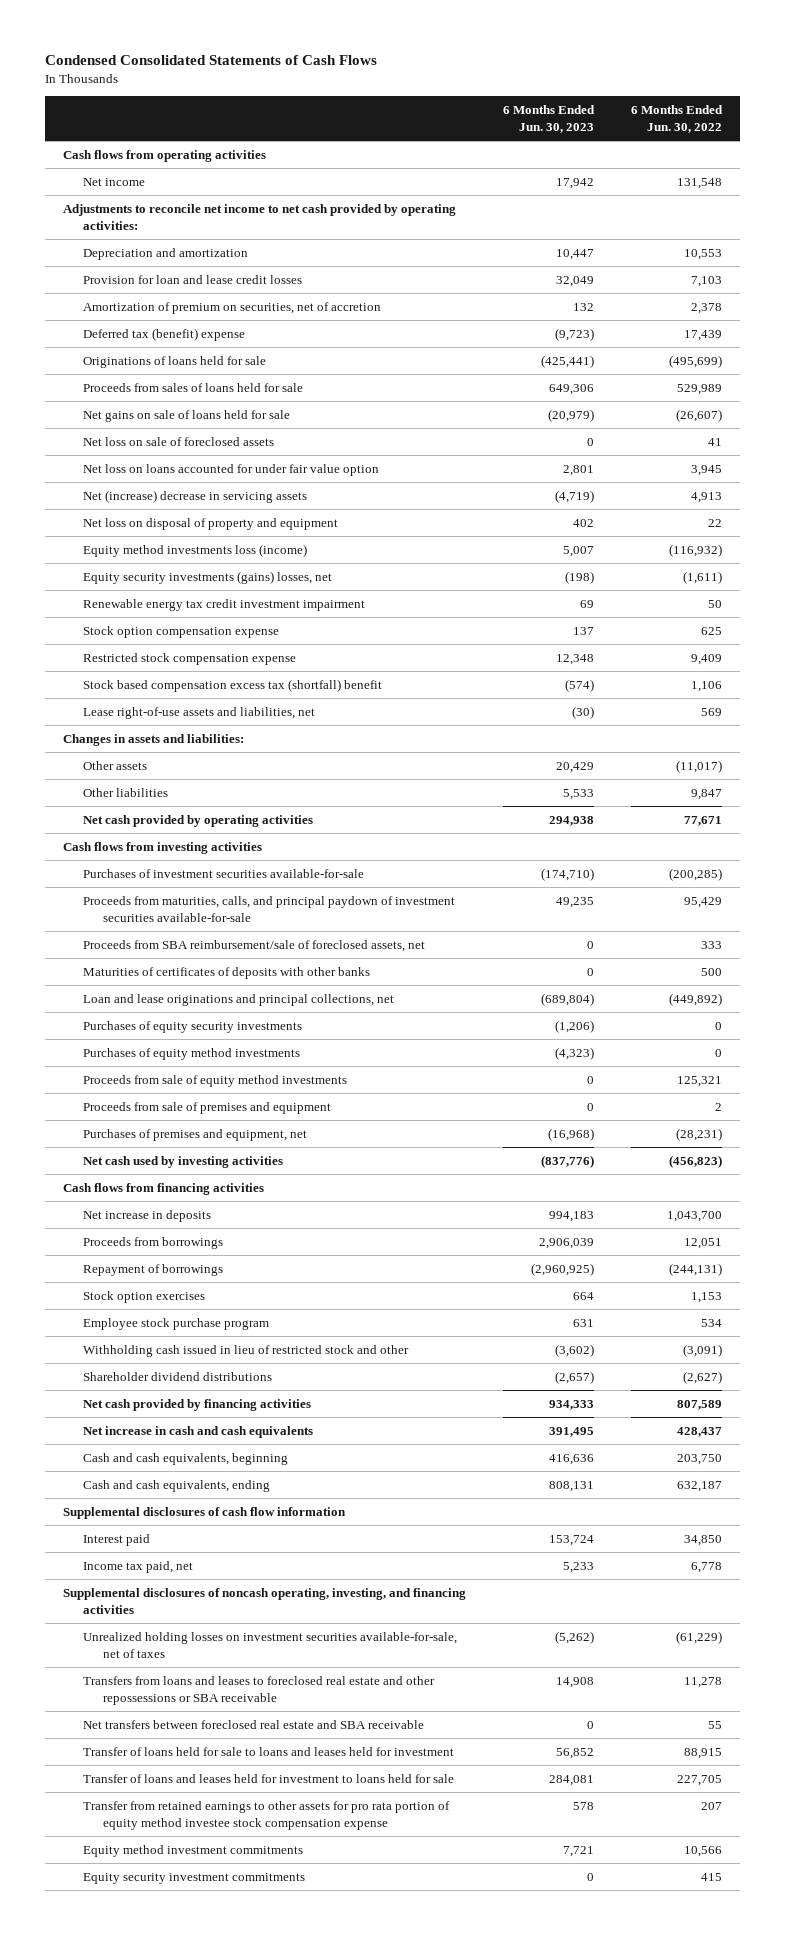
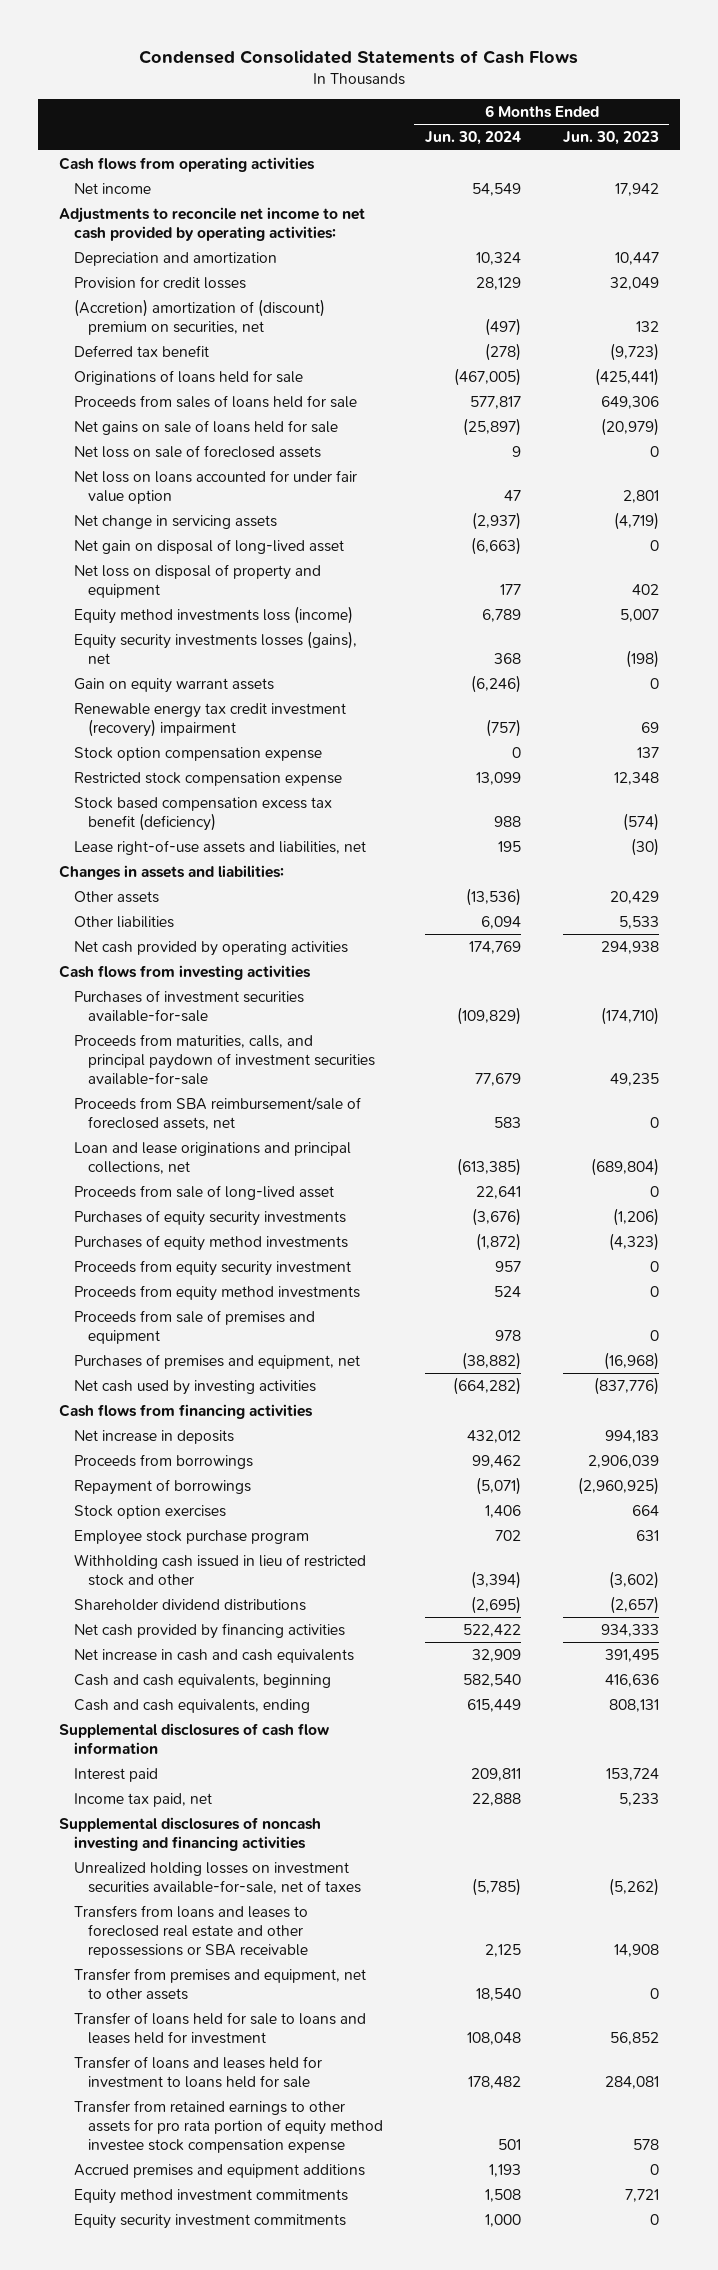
- | 6 Months Ended Jun. 30, 2023 | 6 Months Ended Jun. 30, 2022
+ | 6 Months Ended Jun. 30, 2024 | 6 Months Ended Jun. 30, 2023
- Provision for loan and lease credit losses | 32,049 | 7,103
- Amortization of premium on securities, net of accretion | 132 | 2,378
- Deferred tax (benefit) expense | (9,723) | 17,439
+ Provision for credit losses | 28,129 | 32,049
+ (Accretion) amortization of (discount) premium on securities, net | (497) | 132
+ Deferred tax benefit | (278) | (9,723)
- Net (increase) decrease in servicing assets | (4,719) | 4,913
+ Net change in servicing assets | (2,937) | (4,719)
+ Net gain on disposal of long-lived asset | (6,663) | 0
- Equity security investments (gains) losses, net | (198) | (1,611)
- Renewable energy tax credit investment impairment | 69 | 50
+ Equity security investments losses (gains), net | 368 | (198)
+ Gain on equity warrant assets | (6,246) | 0
+ Renewable energy tax credit investment (recovery) impairment | (757) | 69
- Stock based compensation excess tax (shortfall) benefit | (574) | 1,106
+ Stock based compensation excess tax benefit (deficiency) | 988 | (574)
- Maturities of certificates of deposits with other banks | 0 | 500
+ Proceeds from sale of long-lived asset | 22,641 | 0
- Proceeds from sale of equity method investments | 0 | 125,321
+ Proceeds from equity security investment | 957 | 0
+ Proceeds from equity method investments | 524 | 0
- Supplemental disclosures of noncash operating, investing, and financing activities
+ Supplemental disclosures of noncash investing and financing activities
- Net transfers between foreclosed real estate and SBA receivable | 0 | 55
+ Transfer from premises and equipment, net to other assets | 18,540 | 0
+ Accrued premises and equipment additions | 1,193 | 0

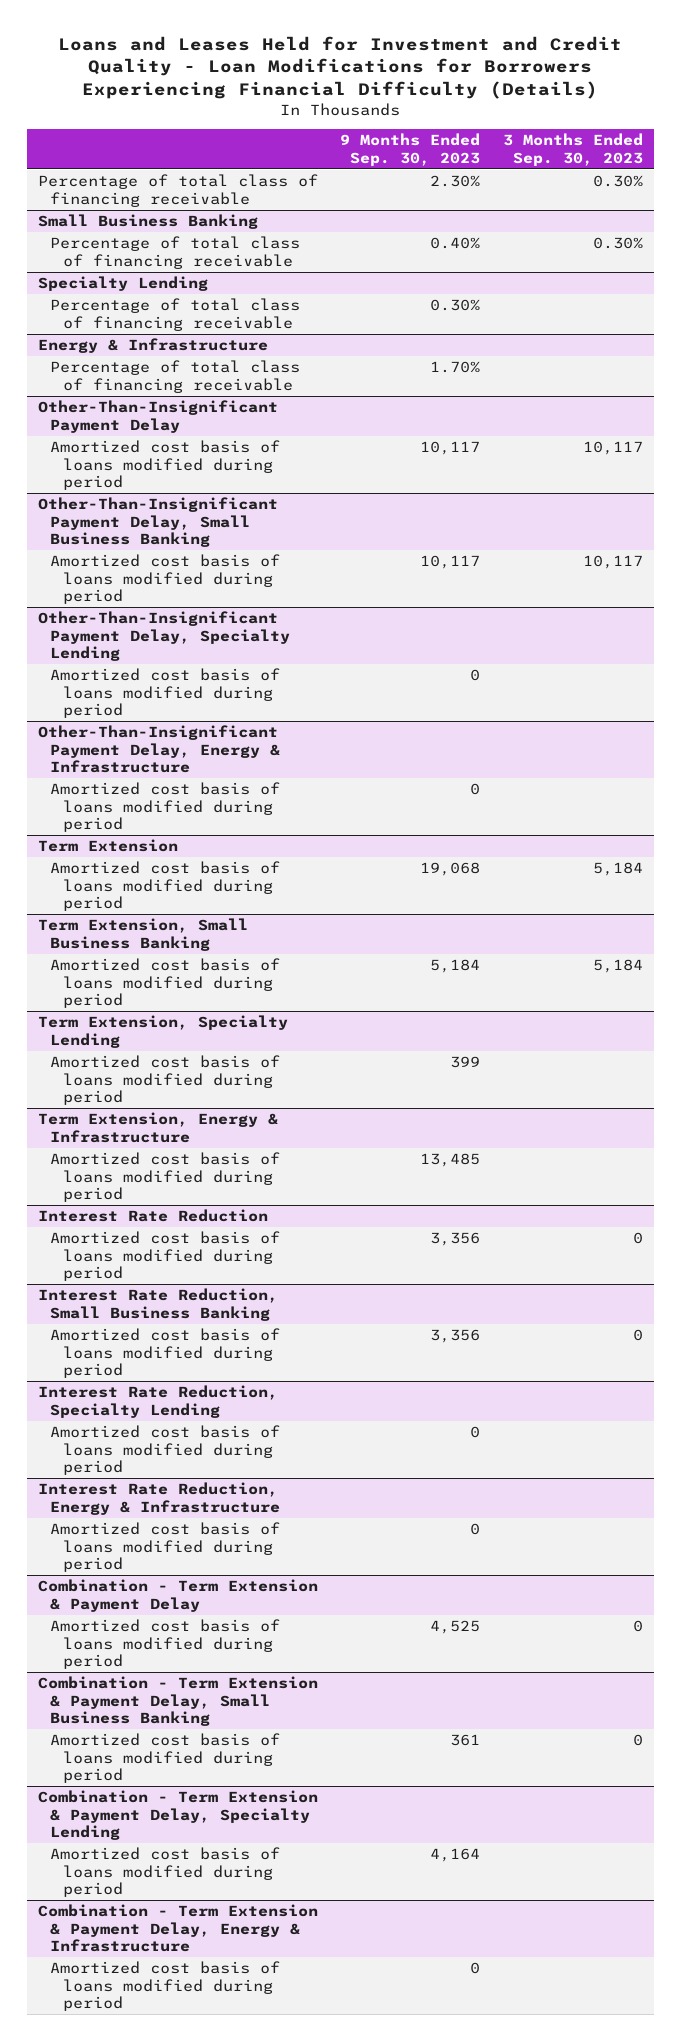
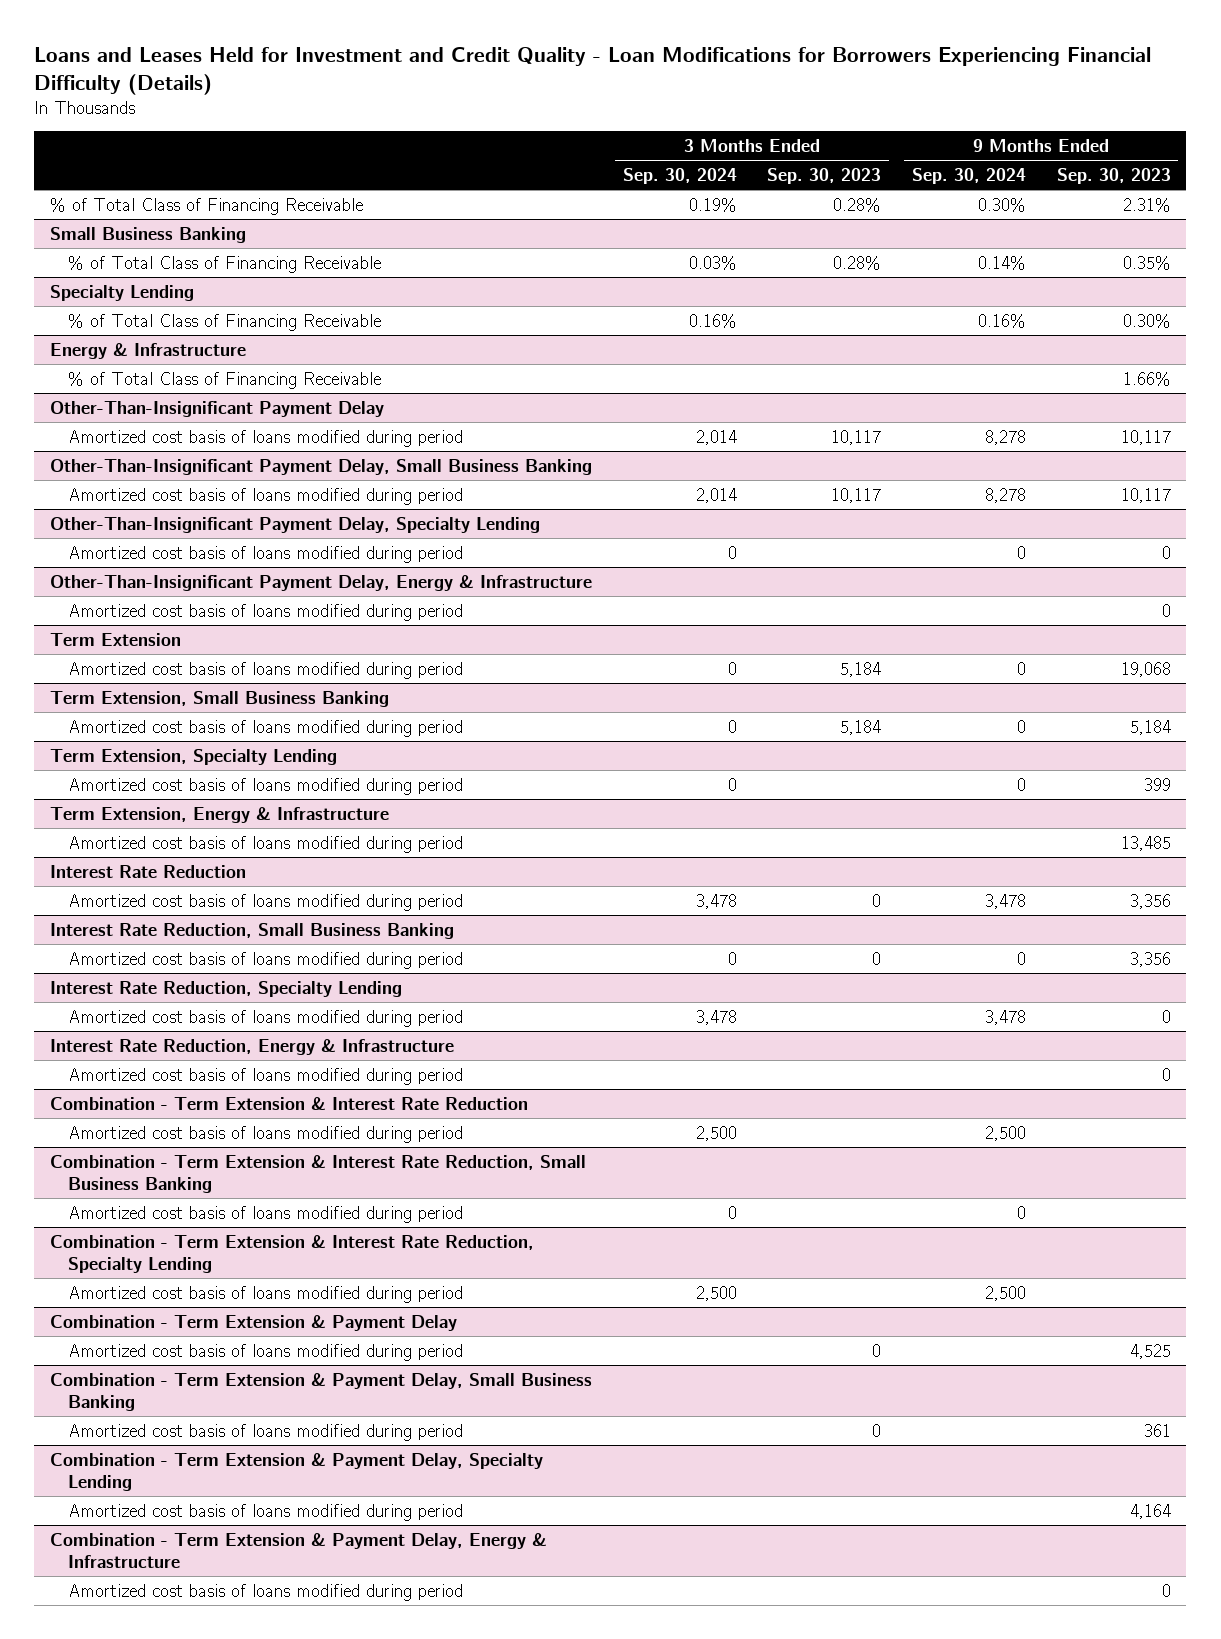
- | 9 Months Ended Sep. 30, 2023 | 3 Months Ended Sep. 30, 2023
+ | 3 Months Ended Sep. 30, 2024 | 3 Months Ended Sep. 30, 2023 | 9 Months Ended Sep. 30, 2024 | 9 Months Ended Sep. 30, 2023
- Percentage of total class of financing receivable | 2.30% | 0.30%
+ % of Total Class of Financing Receivable | 0.19% | 0.28% | 0.30% | 2.31%
@ Small Business Banking
- Percentage of total class of financing receivable | 0.40% | 0.30%
+ % of Total Class of Financing Receivable | 0.03% | 0.28% | 0.14% | 0.35%
@ Specialty Lending
- Percentage of total class of financing receivable | 0.30% |
+ % of Total Class of Financing Receivable | 0.16% | | 0.16% | 0.30%
@ Energy & Infrastructure
- Percentage of total class of financing receivable | 1.70% |
+ % of Total Class of Financing Receivable | | | | 1.66%
+ Combination - Term Extension & Interest Rate Reduction
+ Amortized cost basis of loans modified during period | 2,500 | | 2,500 |
+ Combination - Term Extension & Interest Rate Reduction, Small Business Banking
+ Amortized cost basis of loans modified during period | 0 | | 0 |
+ Combination - Term Extension & Interest Rate Reduction, Specialty Lending
+ Amortized cost basis of loans modified during period | 2,500 | | 2,500 |

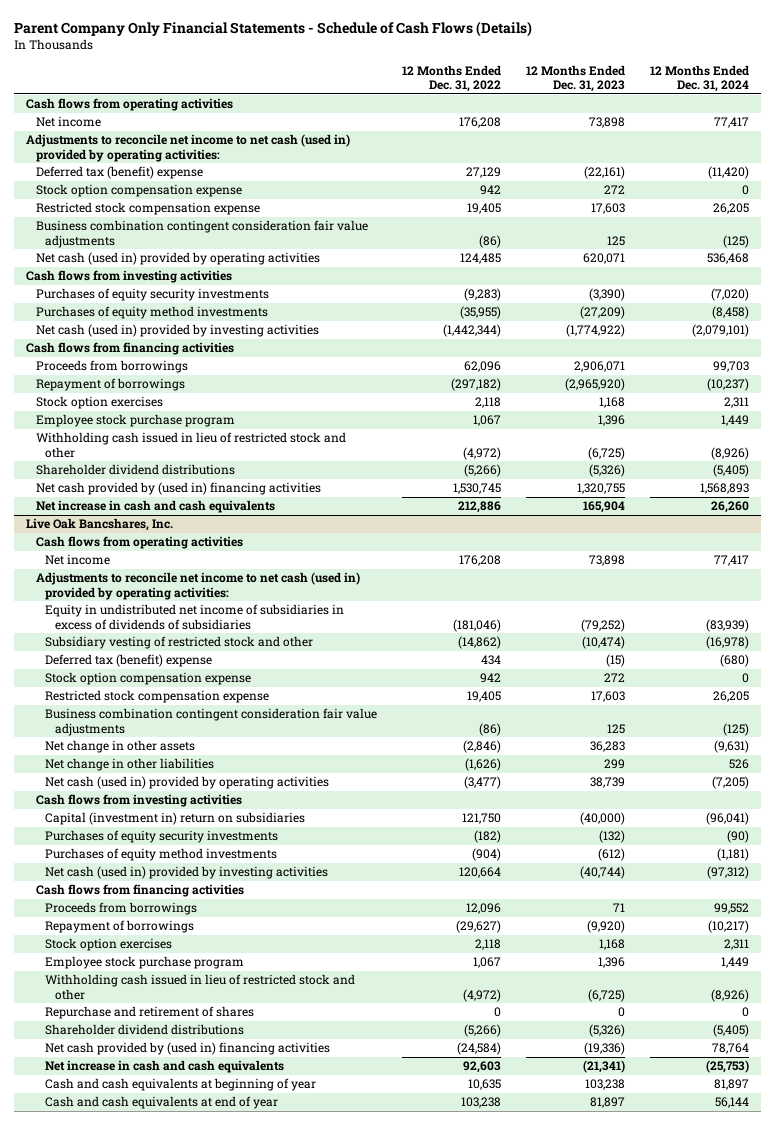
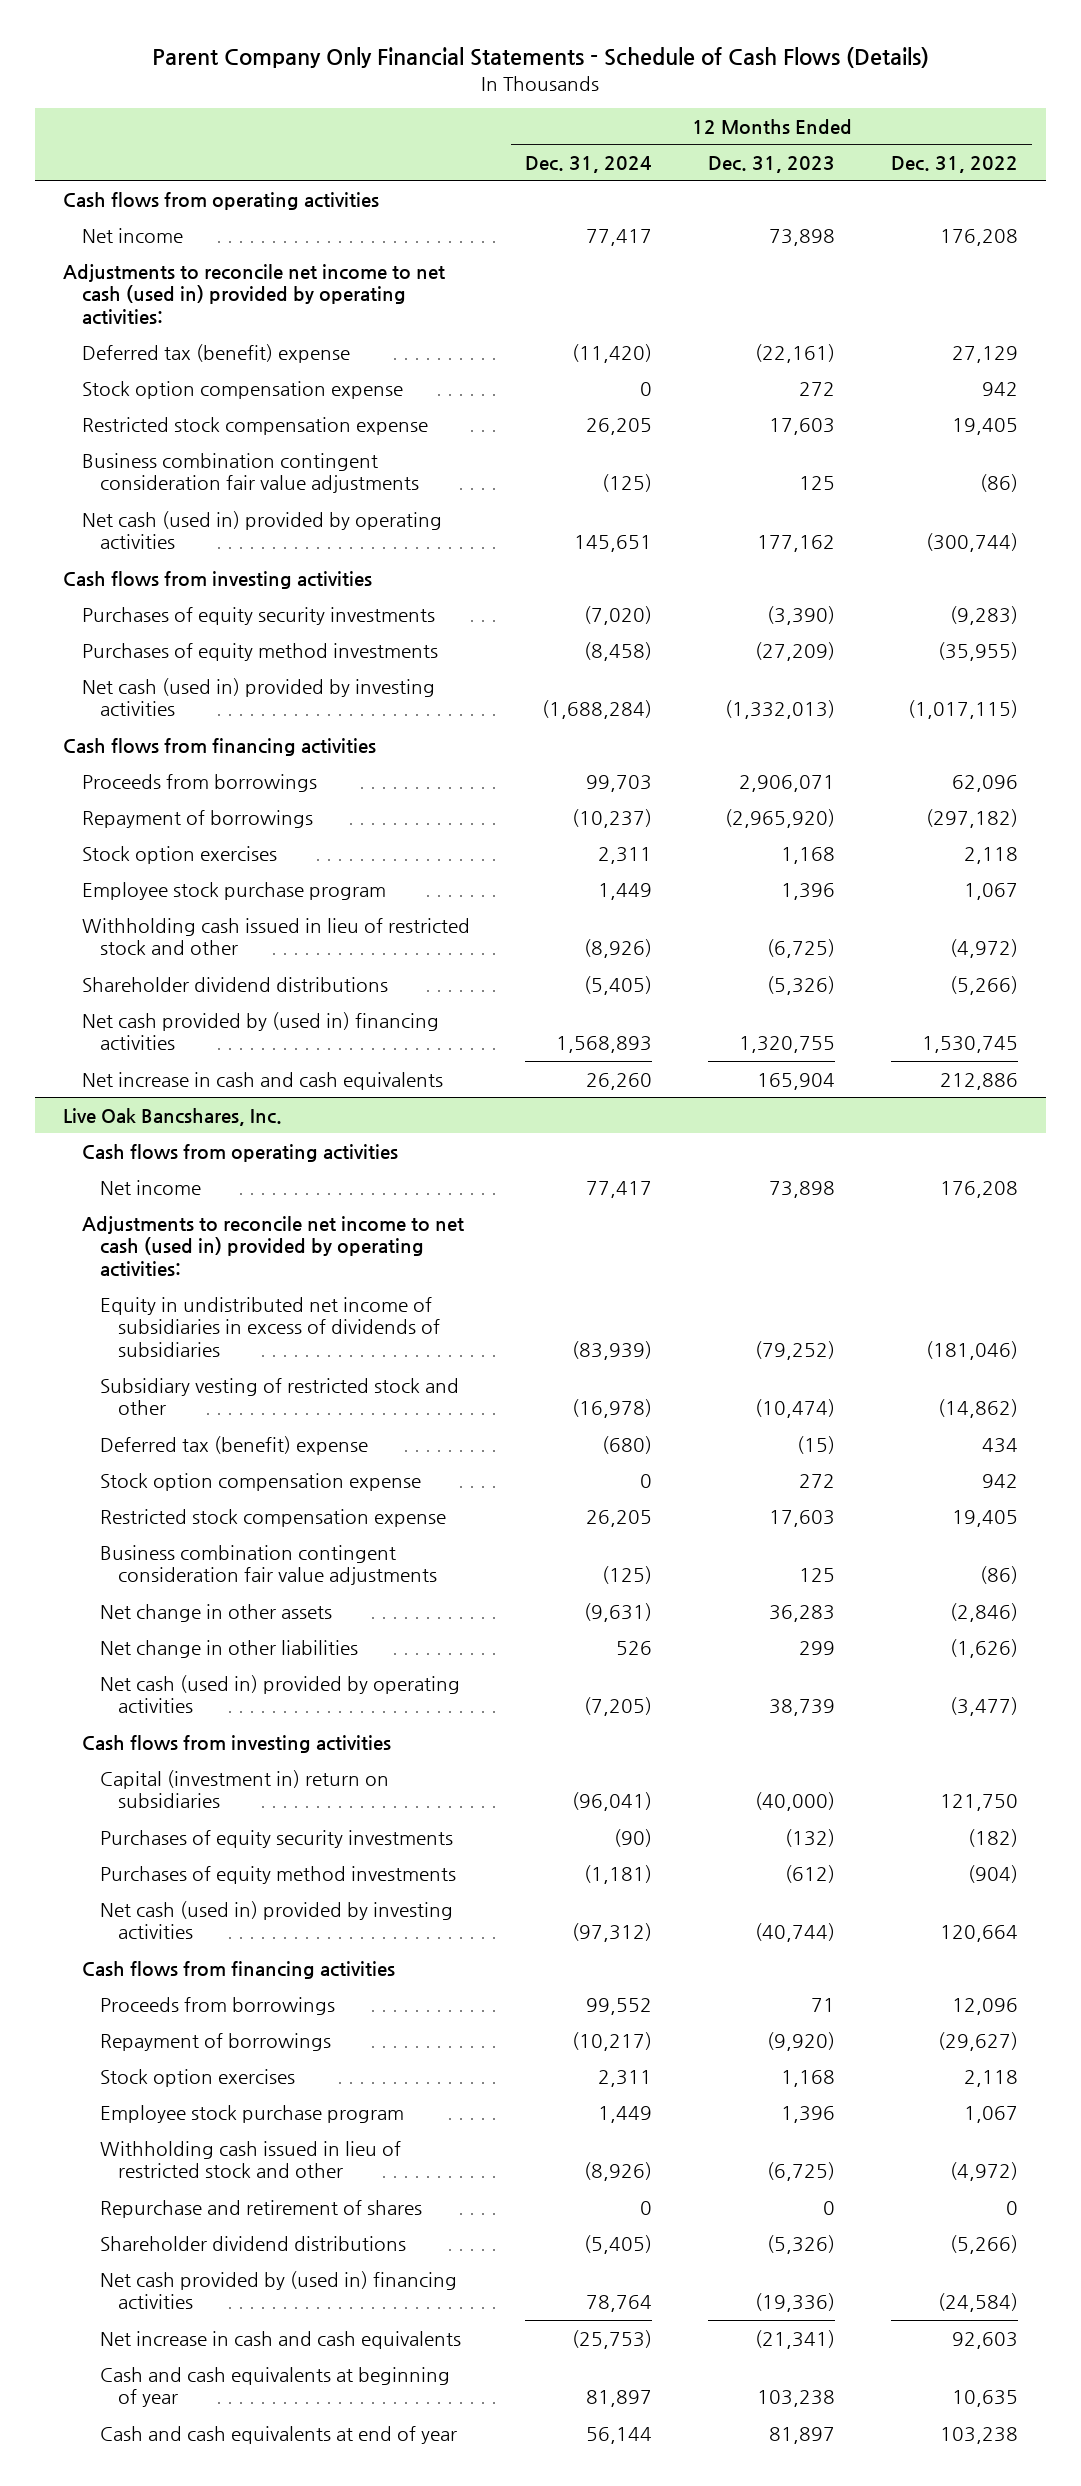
- | 12 Months Ended Dec. 31, 2022 | 12 Months Ended Dec. 31, 2023 | 12 Months Ended Dec. 31, 2024
+ | 12 Months Ended Dec. 31, 2024 | 12 Months Ended Dec. 31, 2023 | 12 Months Ended Dec. 31, 2022
- Net cash (used in) provided by operating activities | 124,485 | 620,071 | 536,468
+ Net cash (used in) provided by operating activities | 145,651 | 177,162 | (300,744)
- Net cash (used in) provided by investing activities | (1,442,344) | (1,774,922) | (2,079,101)
+ Net cash (used in) provided by investing activities | (1,688,284) | (1,332,013) | (1,017,115)

